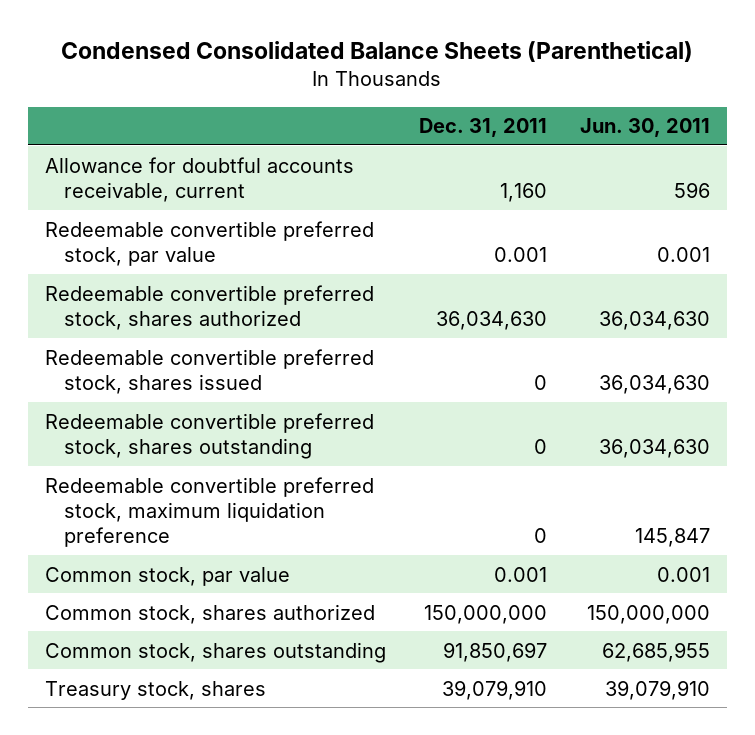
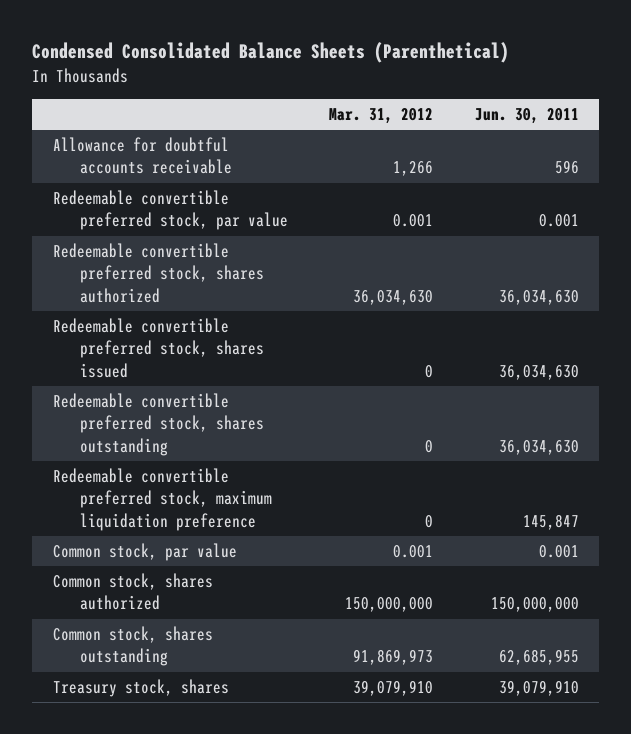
- | Dec. 31, 2011 | Jun. 30, 2011
+ | Mar. 31, 2012 | Jun. 30, 2011
- Allowance for doubtful accounts receivable, current | 1,160 | 596
+ Allowance for doubtful accounts receivable | 1,266 | 596

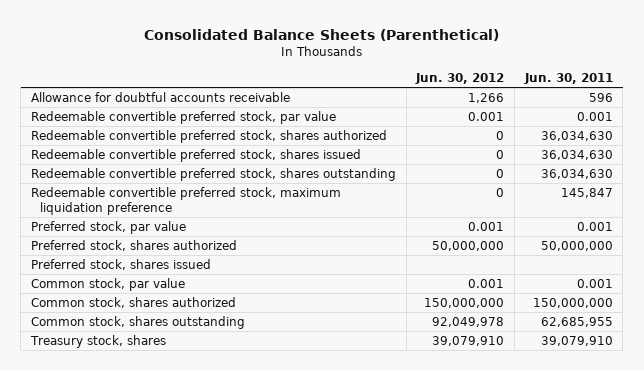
- Condensed Consolidated Balance Sheets (Parenthetical)
+ Consolidated Balance Sheets (Parenthetical)
- | Mar. 31, 2012 | Jun. 30, 2011
+ | Jun. 30, 2012 | Jun. 30, 2011
+ Preferred stock, par value | 0.001 | 0.001
+ Preferred stock, shares authorized | 50,000,000 | 50,000,000
+ Preferred stock, shares issued

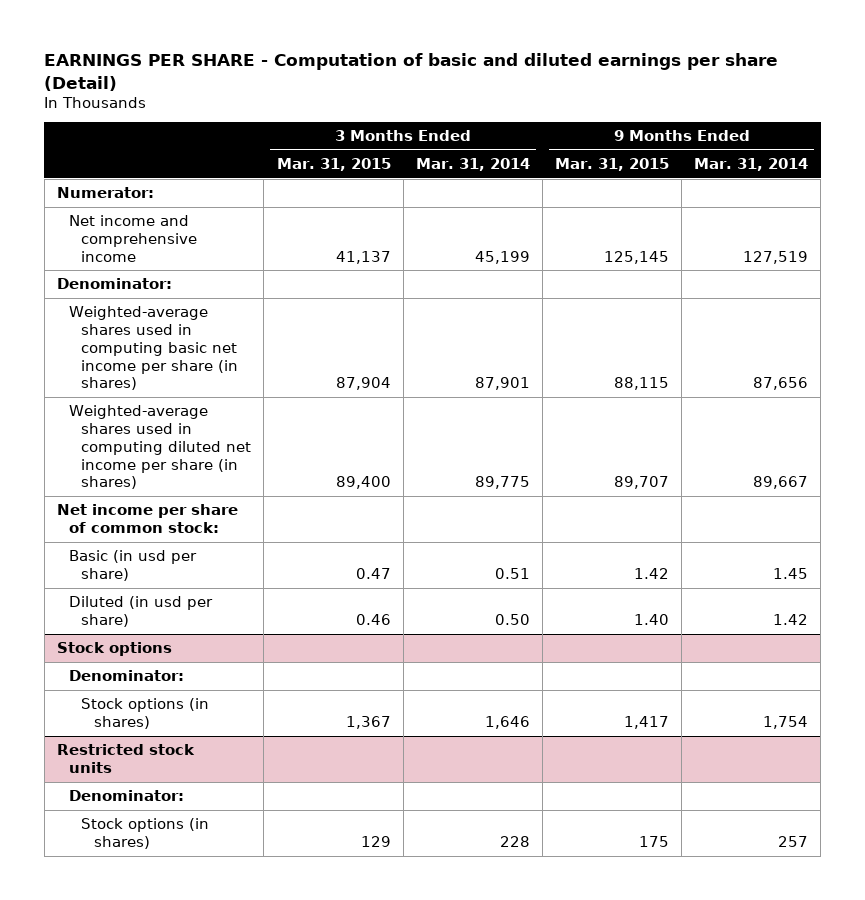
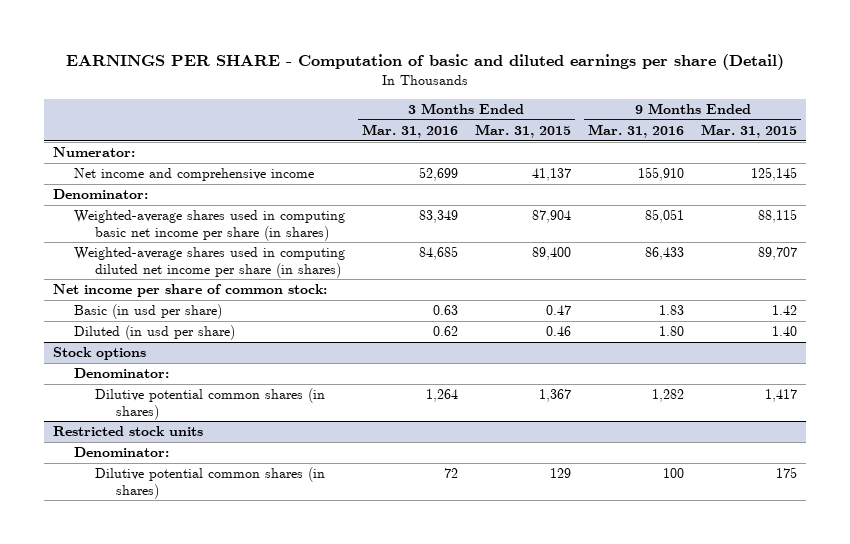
- | 3 Months Ended Mar. 31, 2015 | 3 Months Ended Mar. 31, 2014 | 9 Months Ended Mar. 31, 2015 | 9 Months Ended Mar. 31, 2014
+ | 3 Months Ended Mar. 31, 2016 | 3 Months Ended Mar. 31, 2015 | 9 Months Ended Mar. 31, 2016 | 9 Months Ended Mar. 31, 2015
@ Stock options
- Stock options (in shares) | 1,367 | 1,646 | 1,417 | 1,754
+ Dilutive potential common shares (in shares) | 1,264 | 1,367 | 1,282 | 1,417
@ Restricted stock units
- Stock options (in shares) | 129 | 228 | 175 | 257
+ Dilutive potential common shares (in shares) | 72 | 129 | 100 | 175

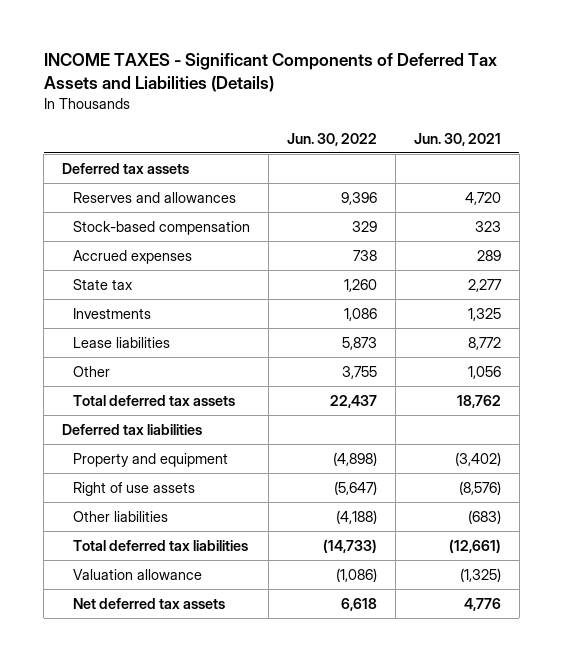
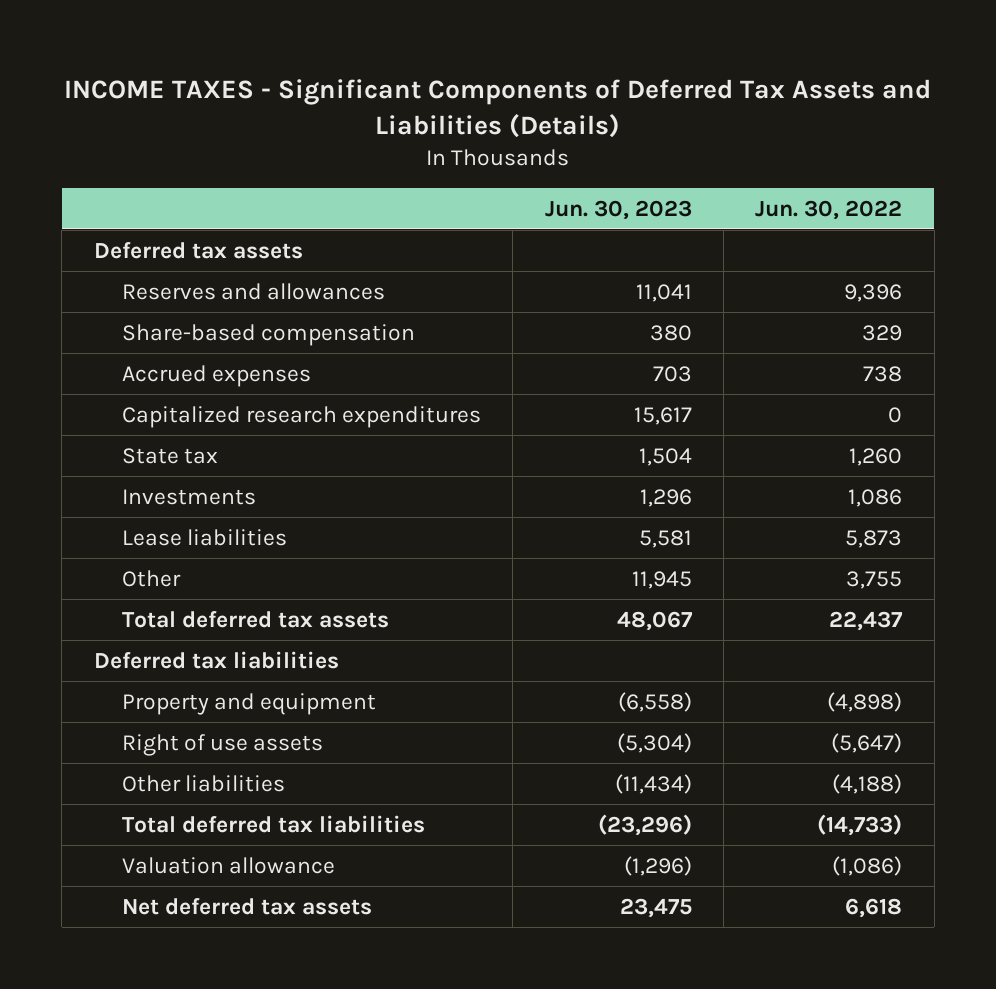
- | Jun. 30, 2022 | Jun. 30, 2021
+ | Jun. 30, 2023 | Jun. 30, 2022
- Stock-based compensation | 329 | 323
+ Share-based compensation | 380 | 329
+ Capitalized research expenditures | 15,617 | 0

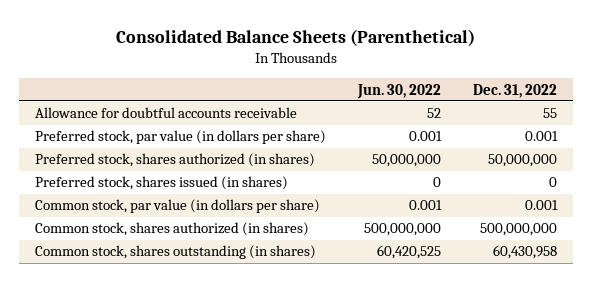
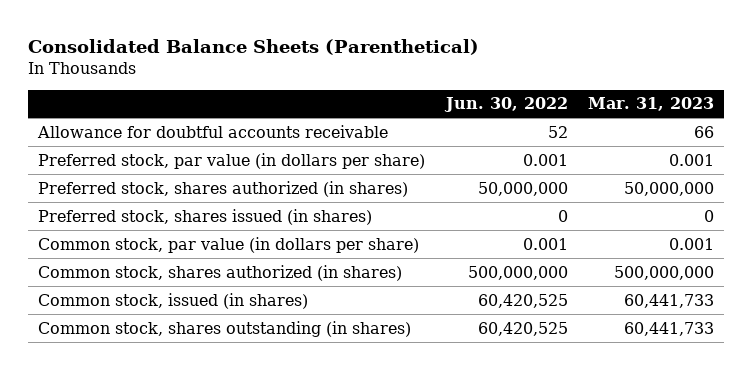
- | Jun. 30, 2022 | Dec. 31, 2022
+ | Jun. 30, 2022 | Mar. 31, 2023
+ Common stock, issued (in shares) | 60,420,525 | 60,441,733

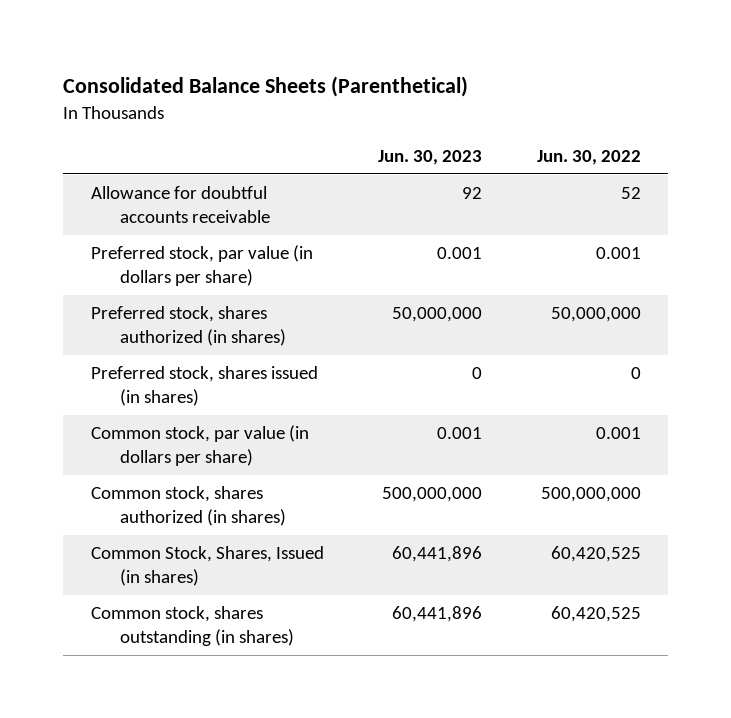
- | Jun. 30, 2022 | Mar. 31, 2023
+ | Jun. 30, 2023 | Jun. 30, 2022
- Common stock, issued (in shares) | 60,420,525 | 60,441,733
+ Common Stock, Shares, Issued (in shares) | 60,441,896 | 60,420,525

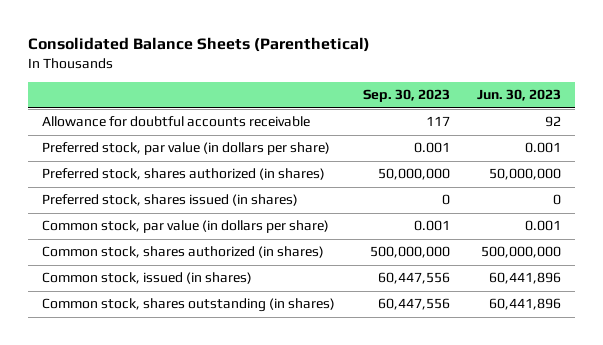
- | Jun. 30, 2023 | Jun. 30, 2022
+ | Sep. 30, 2023 | Jun. 30, 2023
- Common Stock, Shares, Issued (in shares) | 60,441,896 | 60,420,525
+ Common stock, issued (in shares) | 60,447,556 | 60,441,896

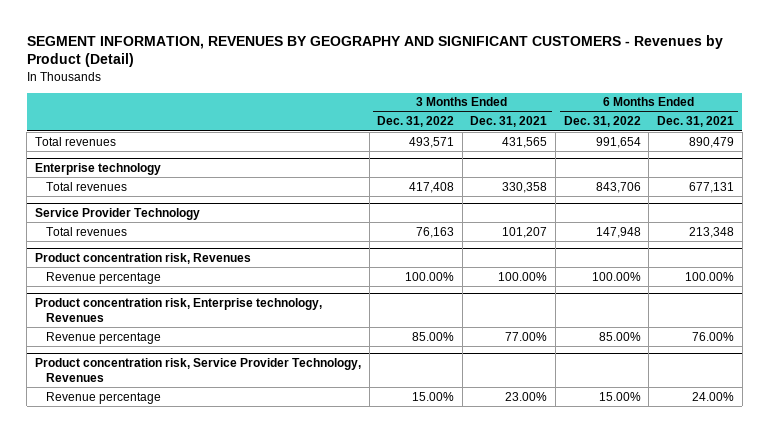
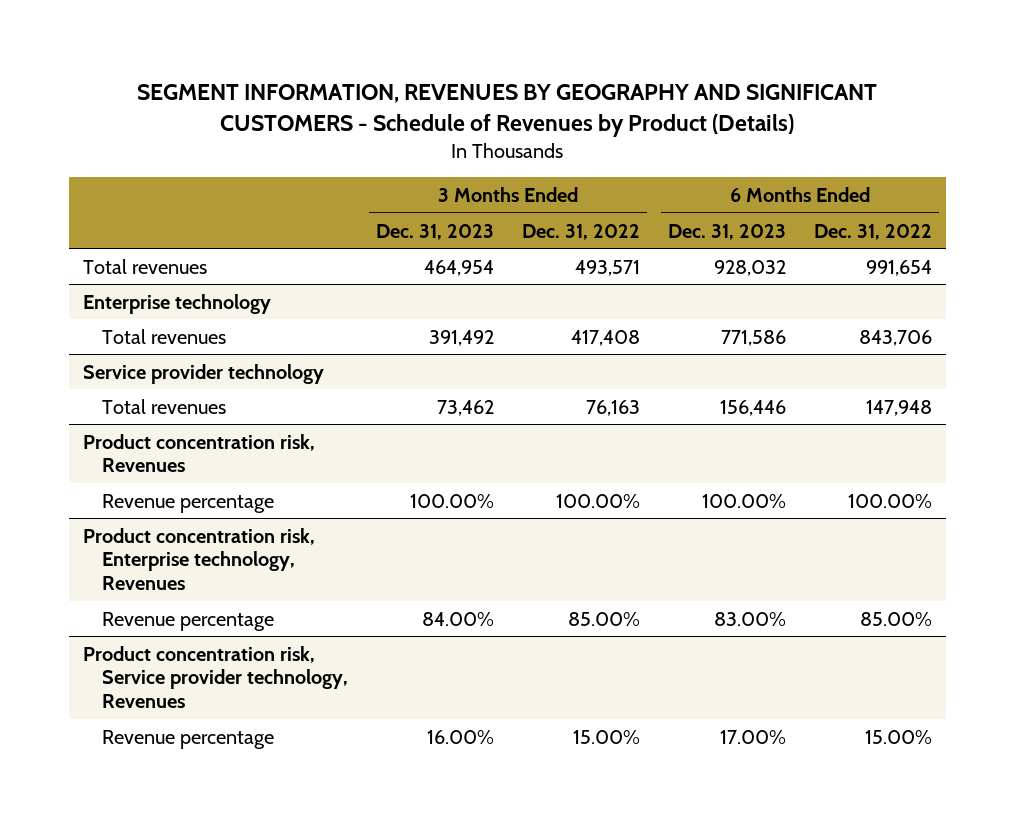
- SEGMENT INFORMATION, REVENUES BY GEOGRAPHY AND SIGNIFICANT CUSTOMERS - Revenues by Product (Detail)
+ SEGMENT INFORMATION, REVENUES BY GEOGRAPHY AND SIGNIFICANT CUSTOMERS - Schedule of Revenues by Product (Details)
- | 3 Months Ended Dec. 31, 2022 | 3 Months Ended Dec. 31, 2021 | 6 Months Ended Dec. 31, 2022 | 6 Months Ended Dec. 31, 2021
+ | 3 Months Ended Dec. 31, 2023 | 3 Months Ended Dec. 31, 2022 | 6 Months Ended Dec. 31, 2023 | 6 Months Ended Dec. 31, 2022
- Service Provider Technology
+ Service provider technology
- Product concentration risk, Service Provider Technology, Revenues
+ Product concentration risk, Service provider technology, Revenues

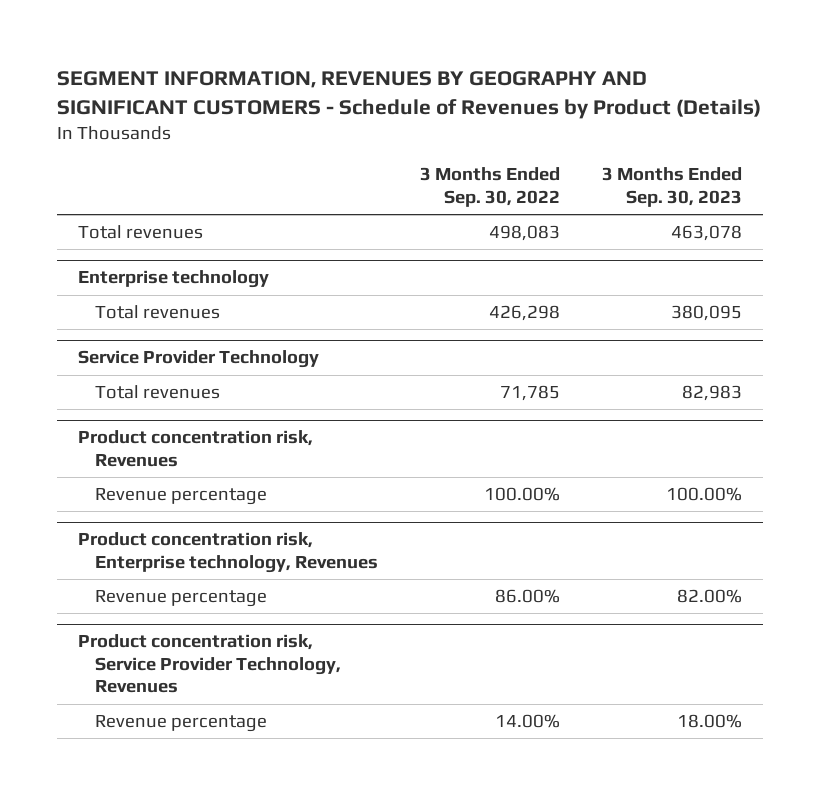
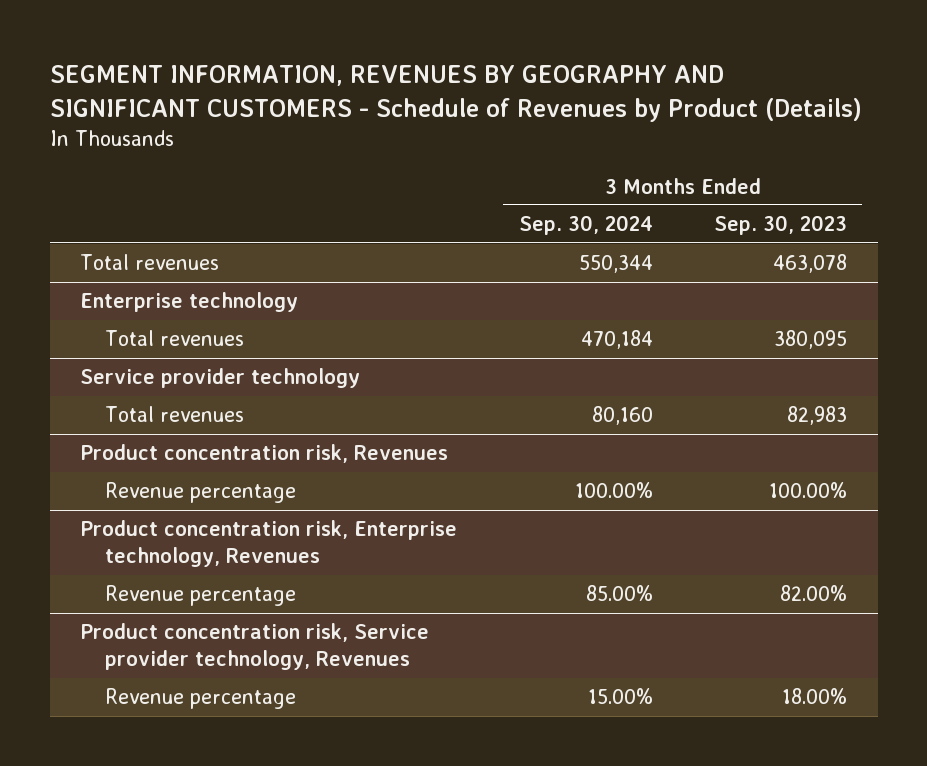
- | 3 Months Ended Sep. 30, 2022 | 3 Months Ended Sep. 30, 2023
+ | 3 Months Ended Sep. 30, 2024 | 3 Months Ended Sep. 30, 2023
- Service Provider Technology
+ Service provider technology
- Product concentration risk, Service Provider Technology, Revenues
+ Product concentration risk, Service provider technology, Revenues

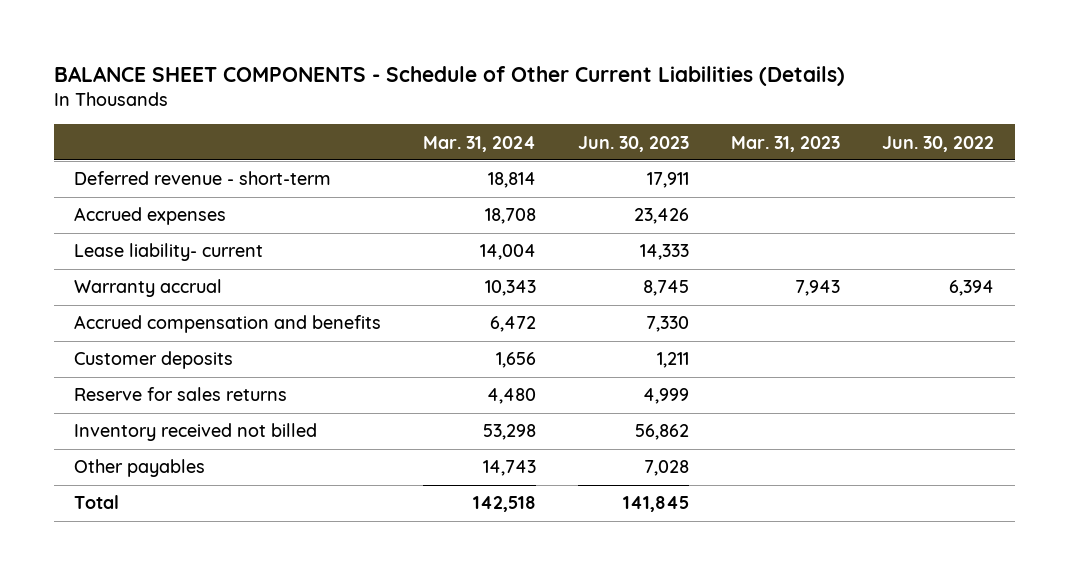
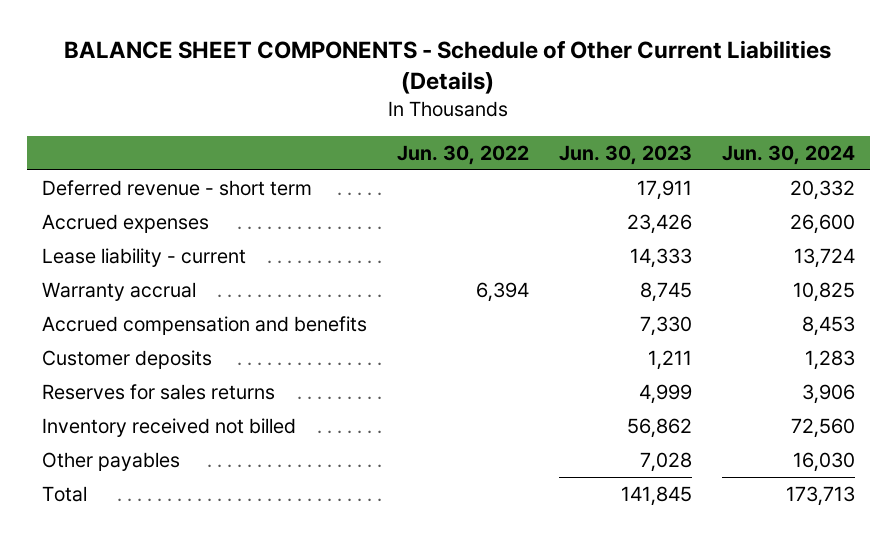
- | Mar. 31, 2024 | Jun. 30, 2023 | Mar. 31, 2023 | Jun. 30, 2022
+ | Jun. 30, 2022 | Jun. 30, 2023 | Jun. 30, 2024
- Deferred revenue - short-term | 18,814 | 17,911 | |
+ Deferred revenue - short term | | 17,911 | 20,332
- Lease liability- current | 14,004 | 14,333 | |
+ Lease liability - current | | 14,333 | 13,724
- Reserve for sales returns | 4,480 | 4,999 | |
+ Reserves for sales returns | | 4,999 | 3,906

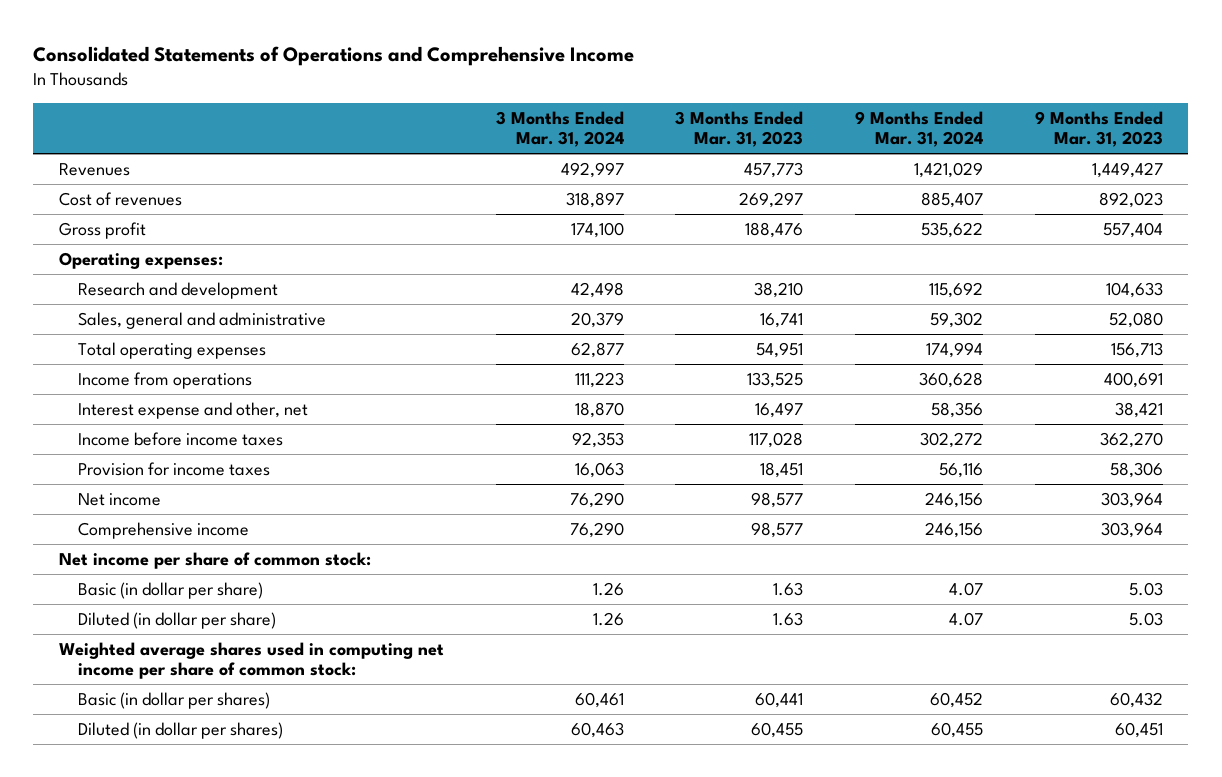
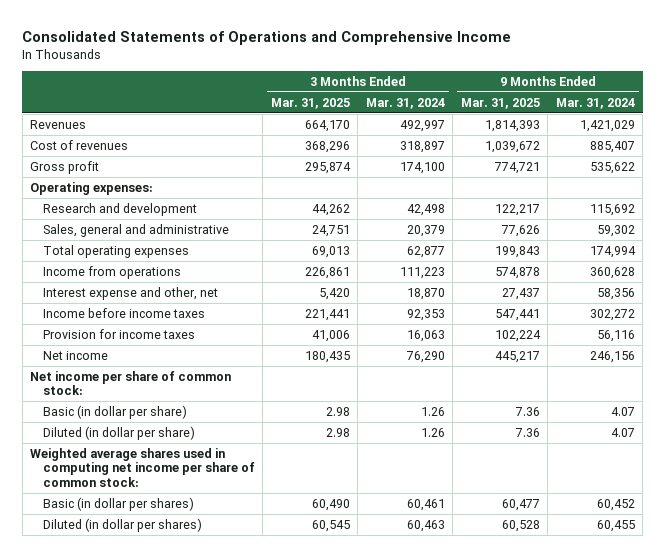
- | 3 Months Ended Mar. 31, 2024 | 3 Months Ended Mar. 31, 2023 | 9 Months Ended Mar. 31, 2024 | 9 Months Ended Mar. 31, 2023
+ | 3 Months Ended Mar. 31, 2025 | 3 Months Ended Mar. 31, 2024 | 9 Months Ended Mar. 31, 2025 | 9 Months Ended Mar. 31, 2024
- Comprehensive income | 76,290 | 98,577 | 246,156 | 303,964

